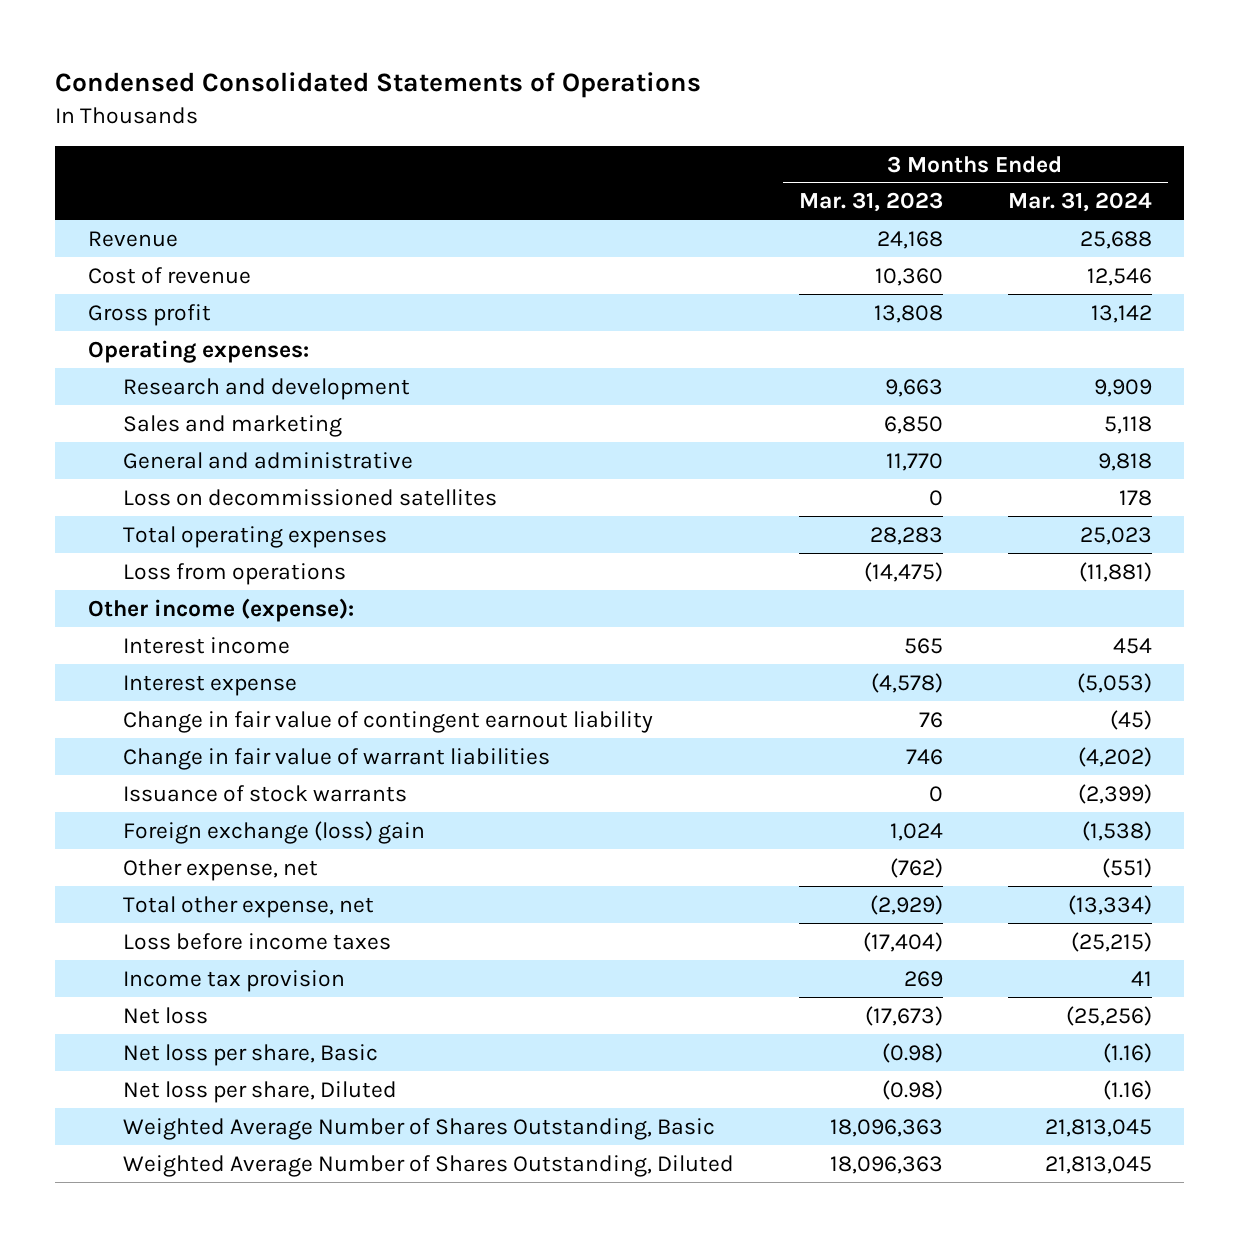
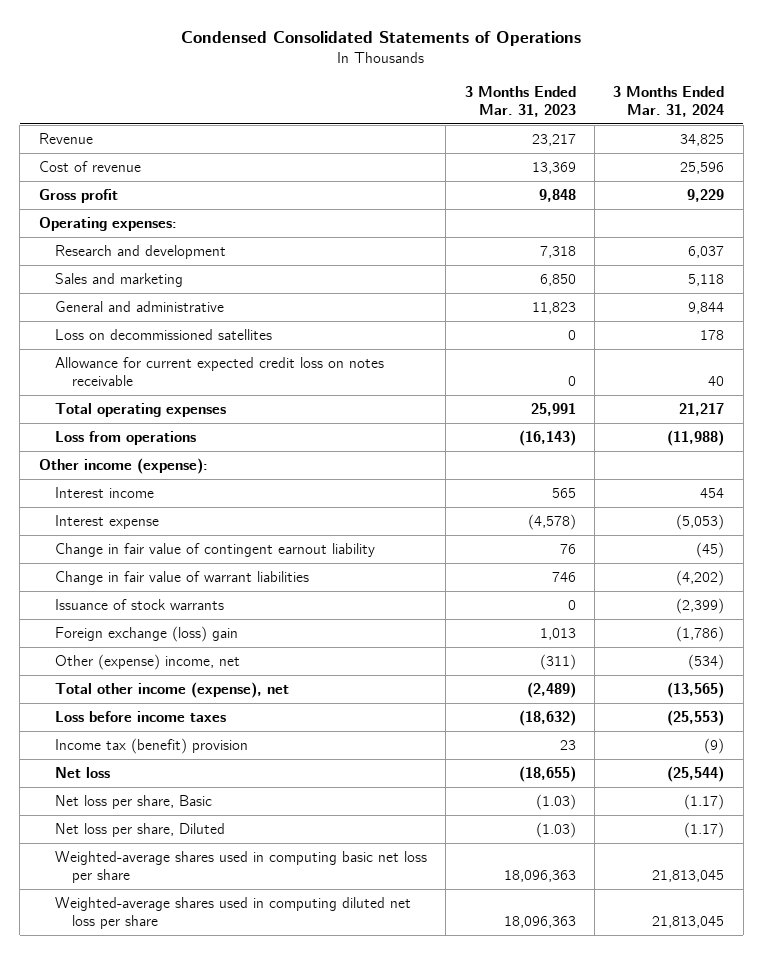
- Revenue | 24,168 | 25,688
- Cost of revenue | 10,360 | 12,546
- Gross profit | 13,808 | 13,142
+ Revenue | 23,217 | 34,825
+ Cost of revenue | 13,369 | 25,596
+ Gross profit | 9,848 | 9,229
- Research and development | 9,663 | 9,909
+ Research and development | 7,318 | 6,037
- General and administrative | 11,770 | 9,818
+ General and administrative | 11,823 | 9,844
- Total operating expenses | 28,283 | 25,023
- Loss from operations | (14,475) | (11,881)
+ Allowance for current expected credit loss on notes receivable | 0 | 40
+ Total operating expenses | 25,991 | 21,217
+ Loss from operations | (16,143) | (11,988)
- Foreign exchange (loss) gain | 1,024 | (1,538)
- Other expense, net | (762) | (551)
- Total other expense, net | (2,929) | (13,334)
- Loss before income taxes | (17,404) | (25,215)
- Income tax provision | 269 | 41
- Net loss | (17,673) | (25,256)
- Net loss per share, Basic | (0.98) | (1.16)
- Net loss per share, Diluted | (0.98) | (1.16)
- Weighted Average Number of Shares Outstanding, Basic | 18,096,363 | 21,813,045
- Weighted Average Number of Shares Outstanding, Diluted | 18,096,363 | 21,813,045
+ Foreign exchange (loss) gain | 1,013 | (1,786)
+ Other (expense) income, net | (311) | (534)
+ Total other income (expense), net | (2,489) | (13,565)
+ Loss before income taxes | (18,632) | (25,553)
+ Income tax (benefit) provision | 23 | (9)
+ Net loss | (18,655) | (25,544)
+ Net loss per share, Basic | (1.03) | (1.17)
+ Net loss per share, Diluted | (1.03) | (1.17)
+ Weighted-average shares used in computing basic net loss per share | 18,096,363 | 21,813,045
+ Weighted-average shares used in computing diluted net loss per share | 18,096,363 | 21,813,045

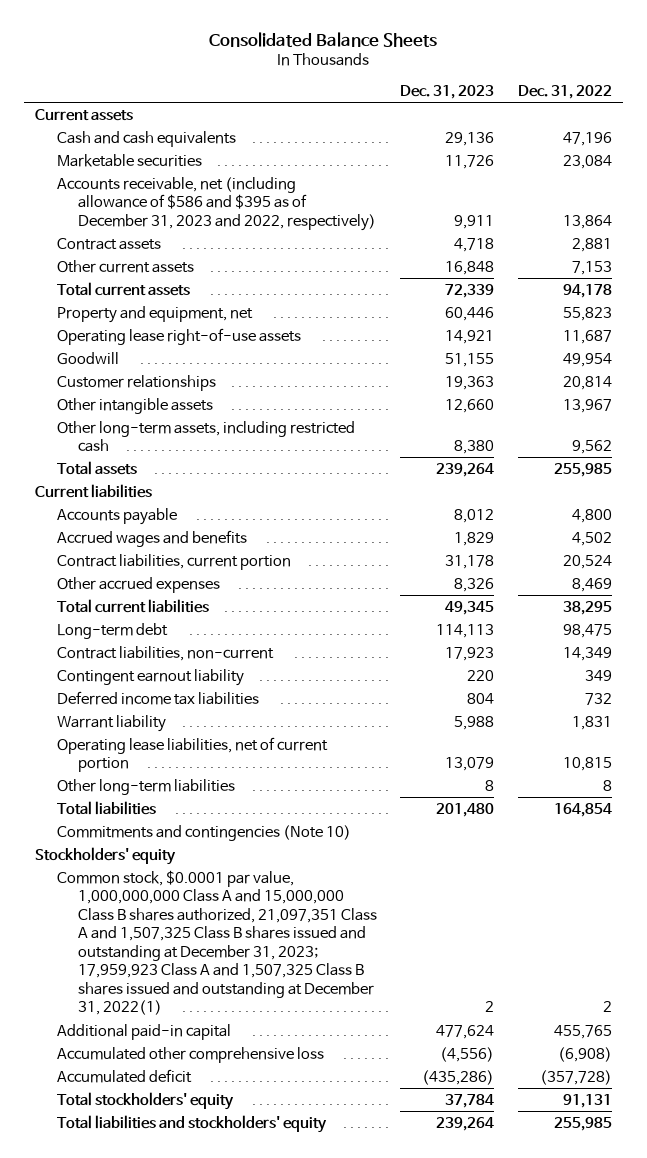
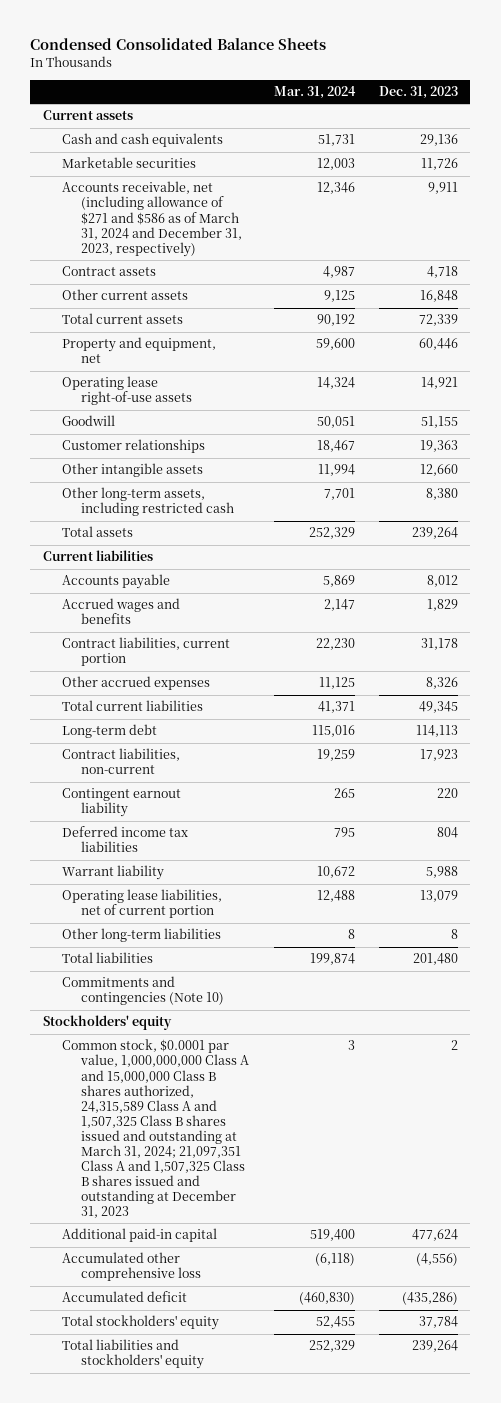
- Consolidated Balance Sheets
+ Condensed Consolidated Balance Sheets
- | Dec. 31, 2023 | Dec. 31, 2022
+ | Mar. 31, 2024 | Dec. 31, 2023
- Accounts receivable, net (including allowance of $586 and $395 as of December 31, 2023 and 2022, respectively) | 9,911 | 13,864
+ Accounts receivable, net (including allowance of $271 and $586 as of March 31, 2024 and December 31, 2023, respectively) | 12,346 | 9,911
- Common stock, $0.0001 par value, 1,000,000,000 Class A and 15,000,000 Class B shares authorized, 21,097,351 Class A and 1,507,325 Class B shares issued and outstanding at December 31, 2023; 17,959,923 Class A and 1,507,325 Class B shares issued and outstanding at December 31, 2022(1) | 2 | 2
+ Common stock, $0.0001 par value, 1,000,000,000 Class A and 15,000,000 Class B shares authorized, 24,315,589 Class A and 1,507,325 Class B shares issued and outstanding at March 31, 2024; 21,097,351 Class A and 1,507,325 Class B shares issued and outstanding at December 31, 2023 | 3 | 2

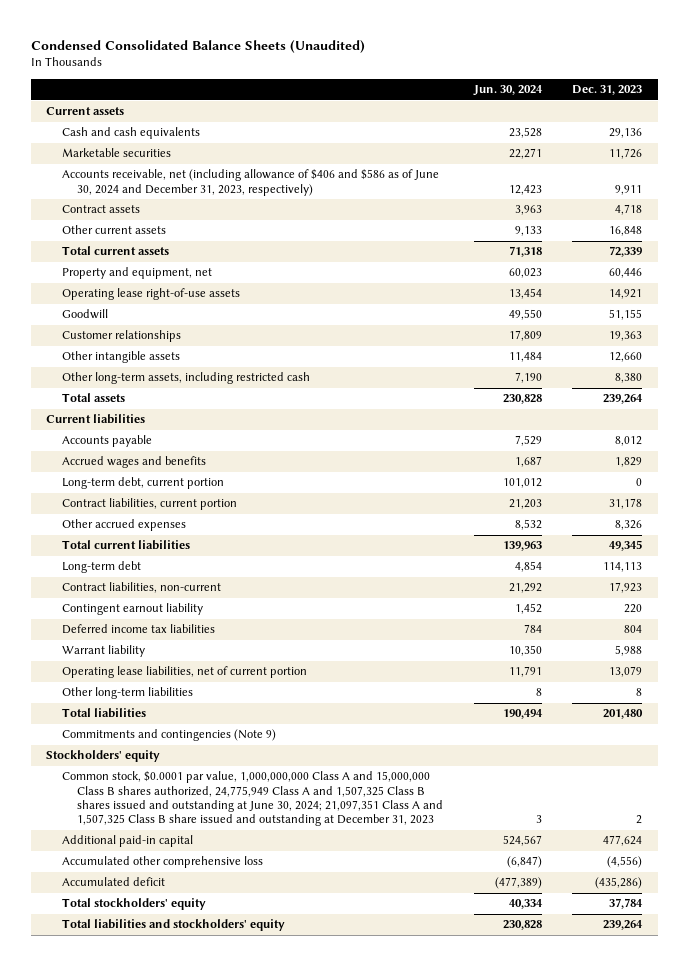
- Condensed Consolidated Balance Sheets
+ Condensed Consolidated Balance Sheets (Unaudited)
- | Mar. 31, 2024 | Dec. 31, 2023
+ | Jun. 30, 2024 | Dec. 31, 2023
- Accounts receivable, net (including allowance of $271 and $586 as of March 31, 2024 and December 31, 2023, respectively) | 12,346 | 9,911
+ Accounts receivable, net (including allowance of $406 and $586 as of June 30, 2024 and December 31, 2023, respectively) | 12,423 | 9,911
+ Long-term debt, current portion | 101,012 | 0
- Commitments and contingencies (Note 10)
+ Commitments and contingencies (Note 9)
- Common stock, $0.0001 par value, 1,000,000,000 Class A and 15,000,000 Class B shares authorized, 24,315,589 Class A and 1,507,325 Class B shares issued and outstanding at March 31, 2024; 21,097,351 Class A and 1,507,325 Class B shares issued and outstanding at December 31, 2023 | 3 | 2
+ Common stock, $0.0001 par value, 1,000,000,000 Class A and 15,000,000 Class B shares authorized, 24,775,949 Class A and 1,507,325 Class B shares issued and outstanding at June 30, 2024; 21,097,351 Class A and 1,507,325 Class B share issued and outstanding at December 31, 2023 | 3 | 2

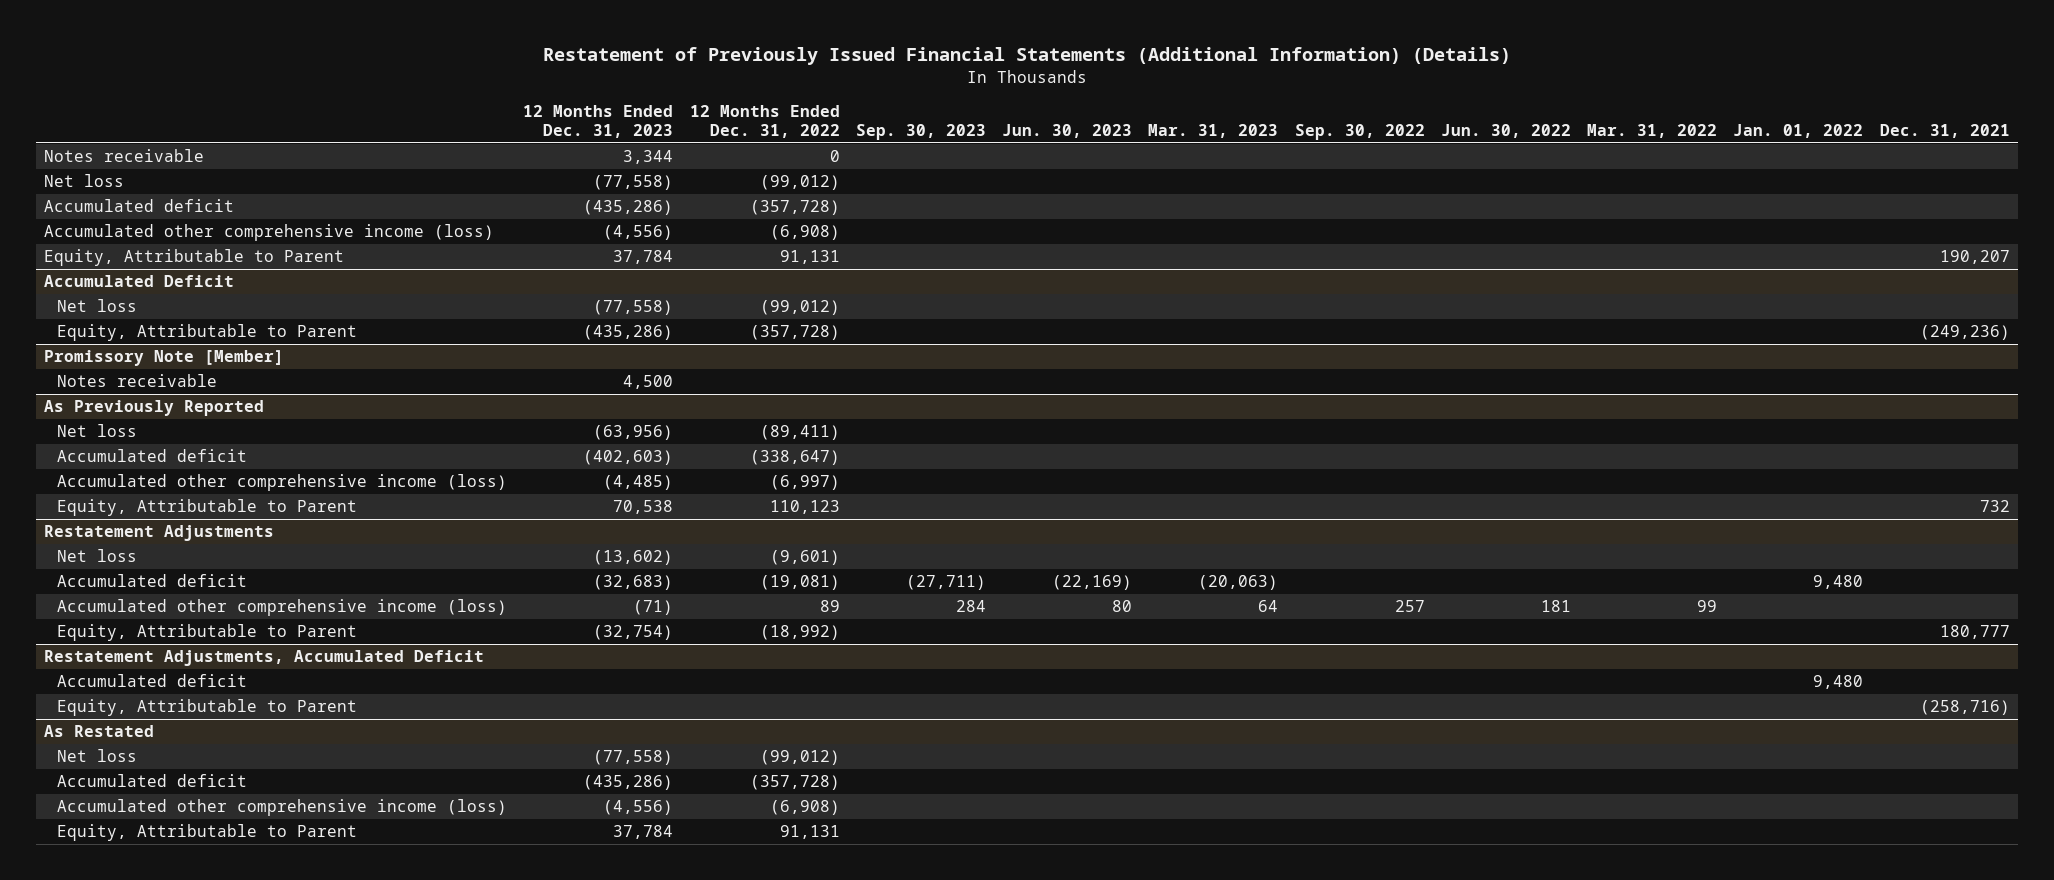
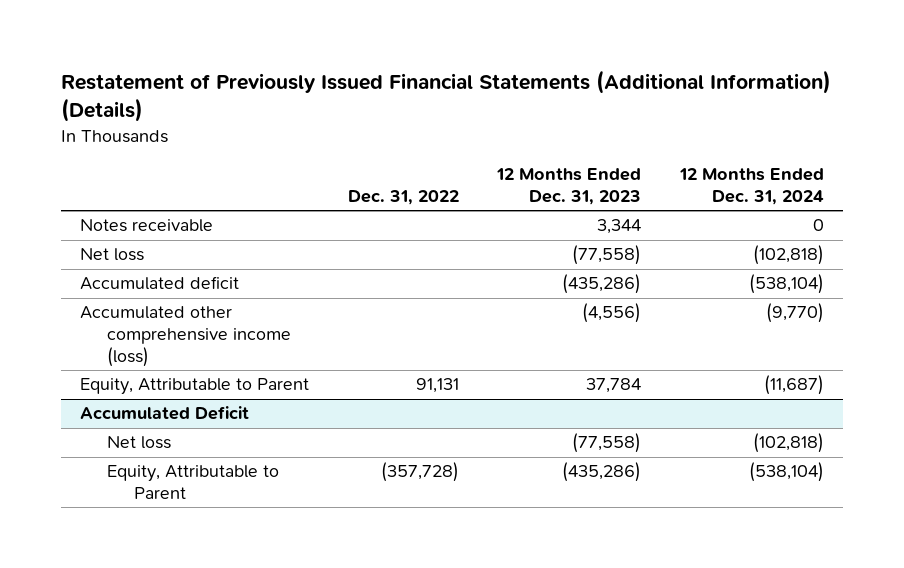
- | 12 Months Ended Dec. 31, 2023 | 12 Months Ended Dec. 31, 2022 | Sep. 30, 2023 | Jun. 30, 2023 | Mar. 31, 2023 | Sep. 30, 2022 | Jun. 30, 2022 | Mar. 31, 2022 | Jan. 01, 2022 | Dec. 31, 2021
+ | Dec. 31, 2022 | 12 Months Ended Dec. 31, 2023 | 12 Months Ended Dec. 31, 2024
- Promissory Note [Member]
- Notes receivable | 4,500 | | | | | | | | |
- As Previously Reported
- Net loss | (63,956) | (89,411) | | | | | | | |
- Accumulated deficit | (402,603) | (338,647) | | | | | | | |
- Accumulated other comprehensive income (loss) | (4,485) | (6,997) | | | | | | | |
- Equity, Attributable to Parent | 70,538 | 110,123 | | | | | | | | 732
- Restatement Adjustments
- Net loss | (13,602) | (9,601) | | | | | | | |
- Accumulated deficit | (32,683) | (19,081) | (27,711) | (22,169) | (20,063) | | | | 9,480 |
- Accumulated other comprehensive income (loss) | (71) | 89 | 284 | 80 | 64 | 257 | 181 | 99 | |
- Equity, Attributable to Parent | (32,754) | (18,992) | | | | | | | | 180,777
- Restatement Adjustments, Accumulated Deficit
- Accumulated deficit | | | | | | | | | 9,480 |
- Equity, Attributable to Parent | | | | | | | | | | (258,716)
- As Restated
- Net loss | (77,558) | (99,012) | | | | | | | |
- Accumulated deficit | (435,286) | (357,728) | | | | | | | |
- Accumulated other comprehensive income (loss) | (4,556) | (6,908) | | | | | | | |
- Equity, Attributable to Parent | 37,784 | 91,131 | | | | | | | |

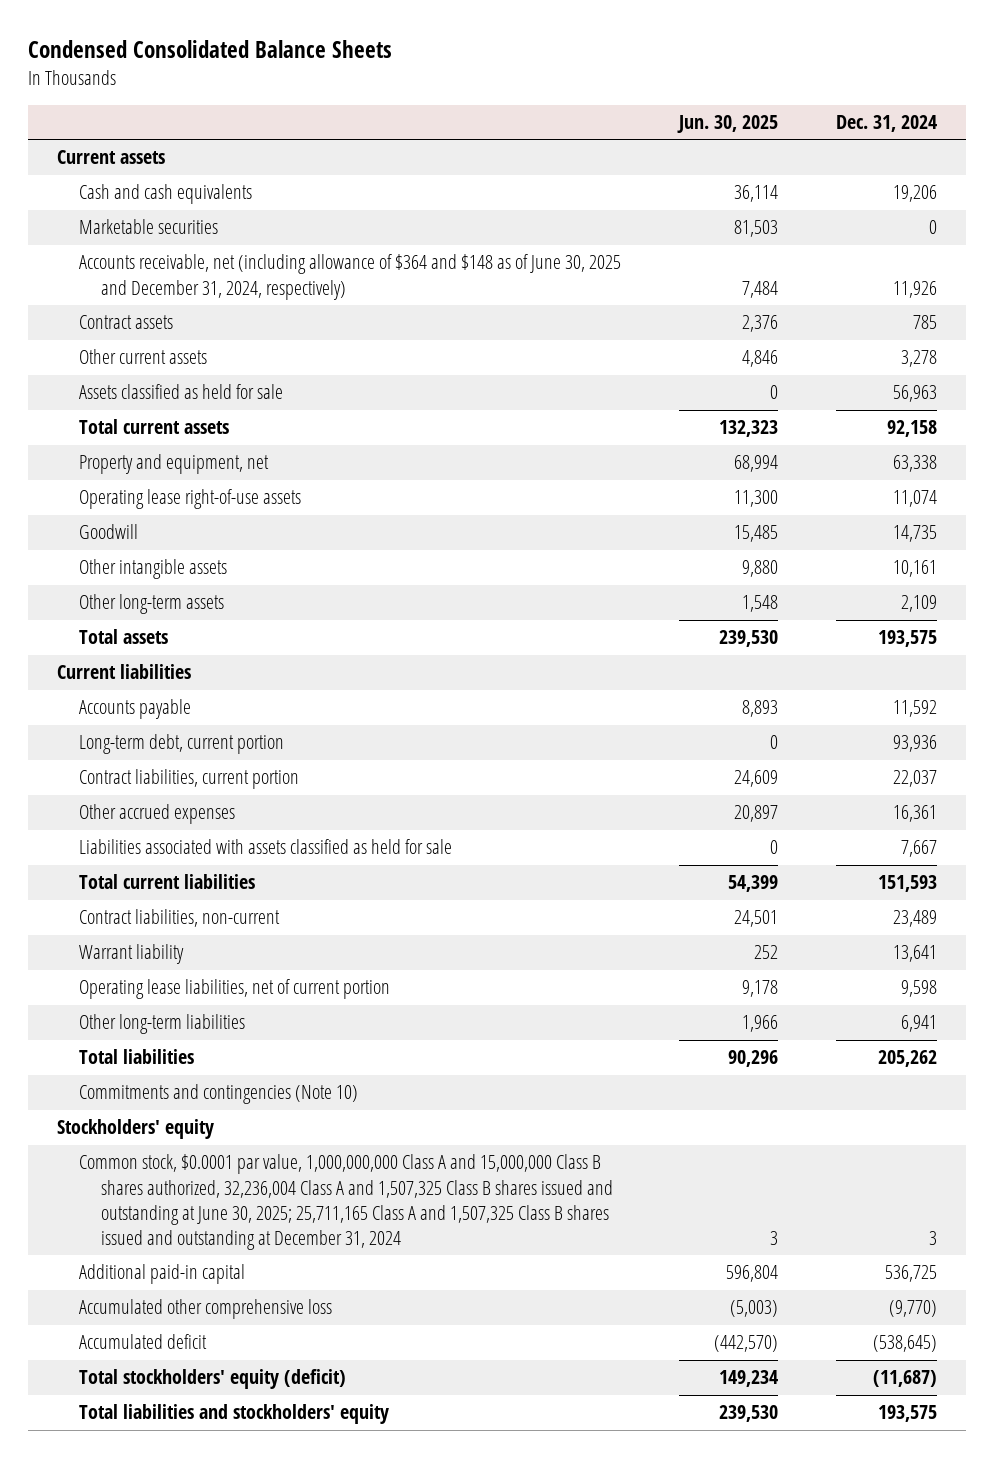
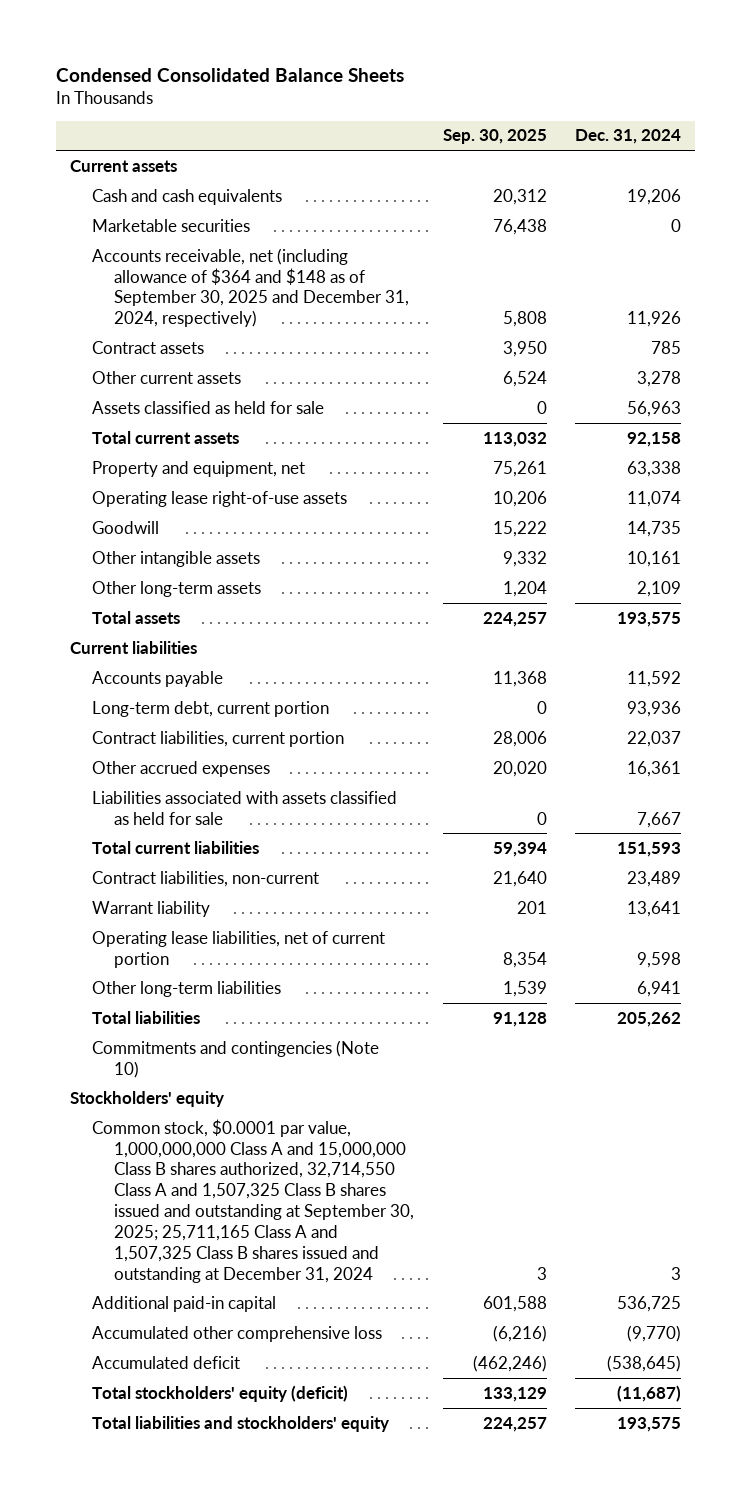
- | Jun. 30, 2025 | Dec. 31, 2024
+ | Sep. 30, 2025 | Dec. 31, 2024
- Accounts receivable, net (including allowance of $364 and $148 as of June 30, 2025 and December 31, 2024, respectively) | 7,484 | 11,926
+ Accounts receivable, net (including allowance of $364 and $148 as of September 30, 2025 and December 31, 2024, respectively) | 5,808 | 11,926
- Common stock, $0.0001 par value, 1,000,000,000 Class A and 15,000,000 Class B shares authorized, 32,236,004 Class A and 1,507,325 Class B shares issued and outstanding at June 30, 2025; 25,711,165 Class A and 1,507,325 Class B shares issued and outstanding at December 31, 2024 | 3 | 3
+ Common stock, $0.0001 par value, 1,000,000,000 Class A and 15,000,000 Class B shares authorized, 32,714,550 Class A and 1,507,325 Class B shares issued and outstanding at September 30, 2025; 25,711,165 Class A and 1,507,325 Class B shares issued and outstanding at December 31, 2024 | 3 | 3

